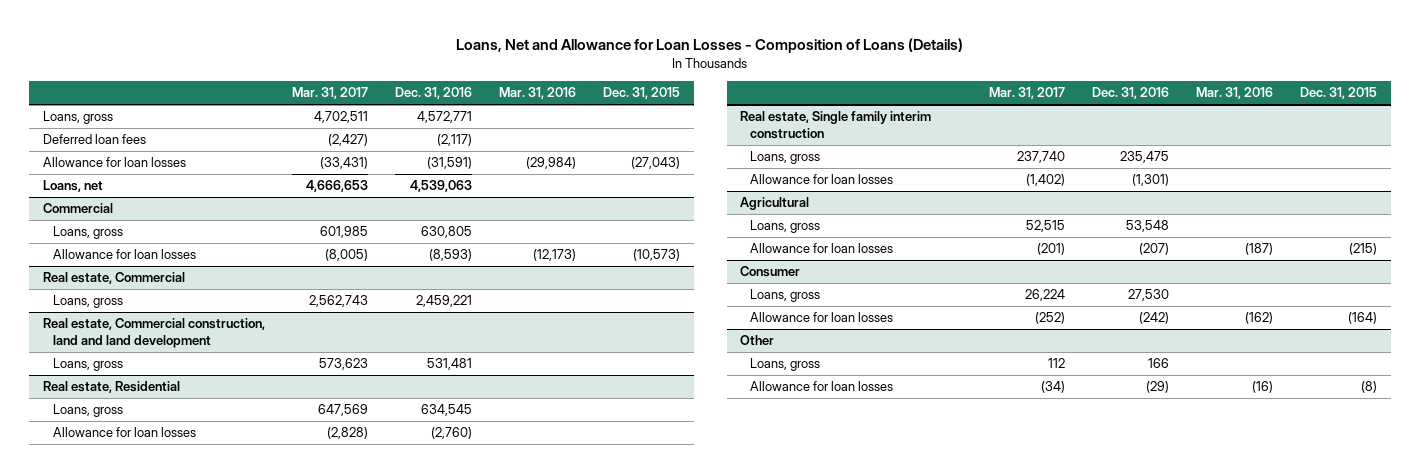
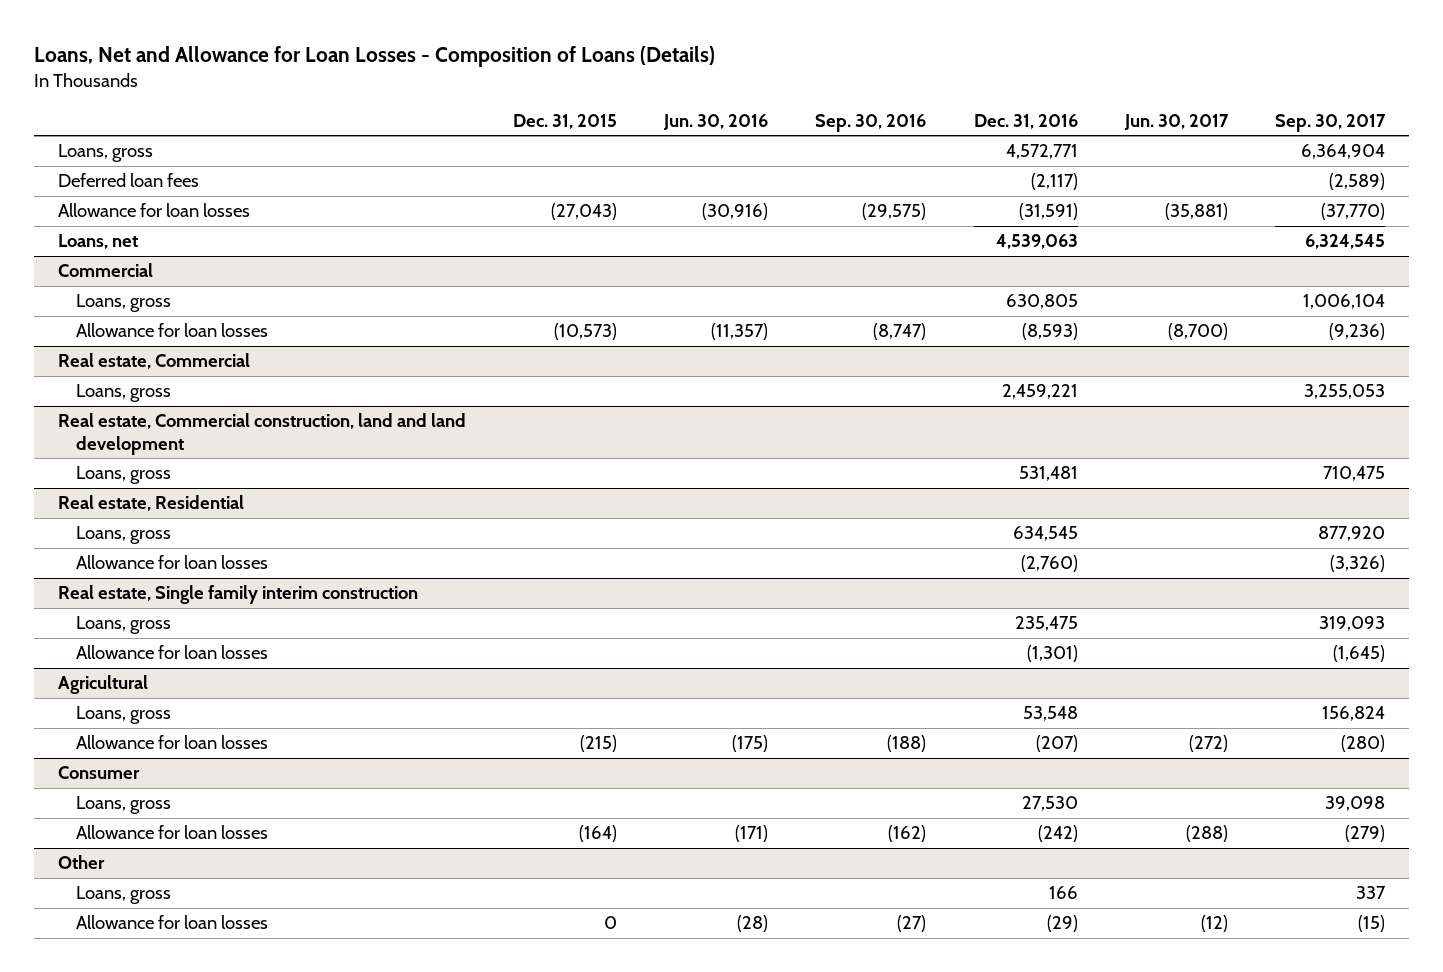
- | Mar. 31, 2017 | Dec. 31, 2016 | Mar. 31, 2016 | Dec. 31, 2015
+ | Dec. 31, 2015 | Jun. 30, 2016 | Sep. 30, 2016 | Dec. 31, 2016 | Jun. 30, 2017 | Sep. 30, 2017
@ Other
- Allowance for loan losses | (34) | (29) | (16) | (8)
+ Allowance for loan losses | 0 | (28) | (27) | (29) | (12) | (15)

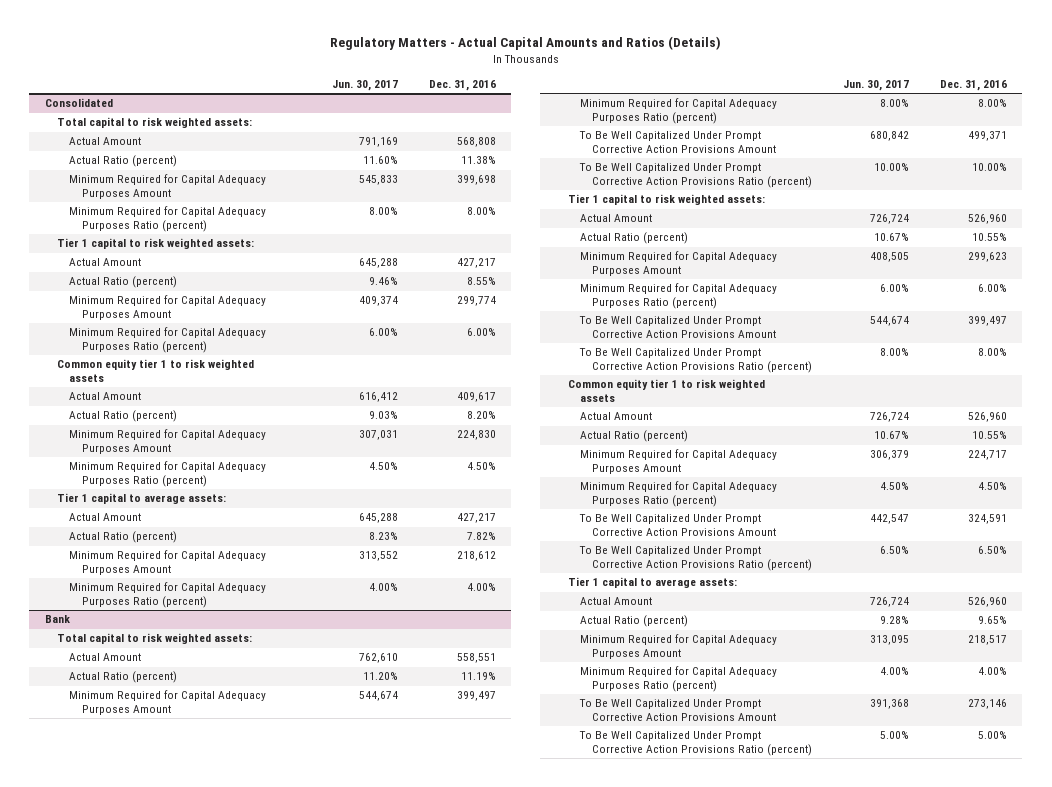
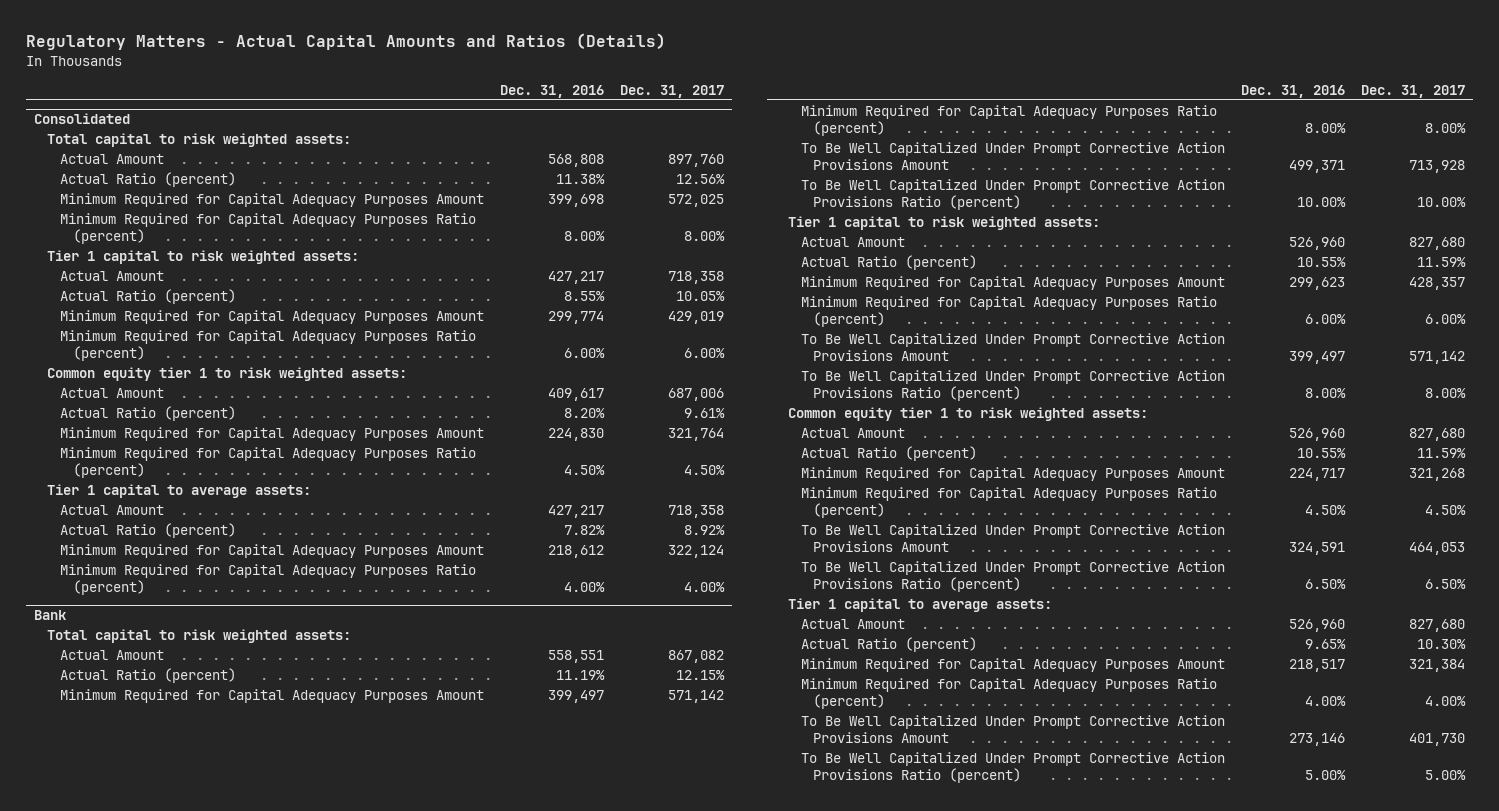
- | Jun. 30, 2017 | Dec. 31, 2016
+ | Dec. 31, 2016 | Dec. 31, 2017
@ Consolidated
- Common equity tier 1 to risk weighted assets
+ Common equity tier 1 to risk weighted assets:
@ Bank
- Common equity tier 1 to risk weighted assets
+ Common equity tier 1 to risk weighted assets:

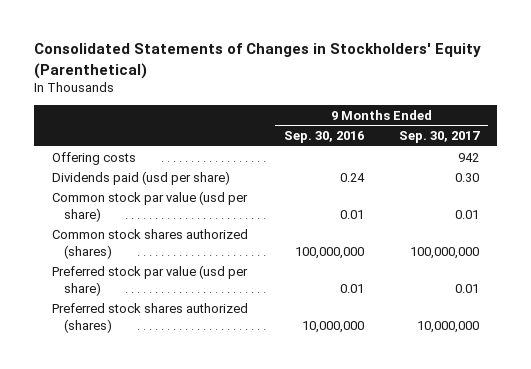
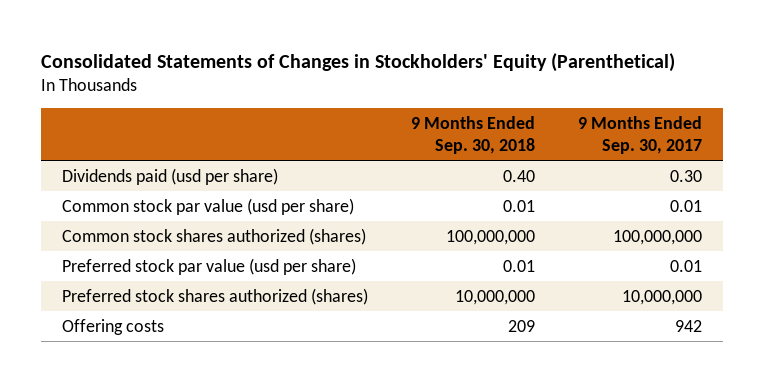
- | 9 Months Ended Sep. 30, 2016 | 9 Months Ended Sep. 30, 2017
+ | 9 Months Ended Sep. 30, 2018 | 9 Months Ended Sep. 30, 2017
moved down: Offering costs | 209 | 942

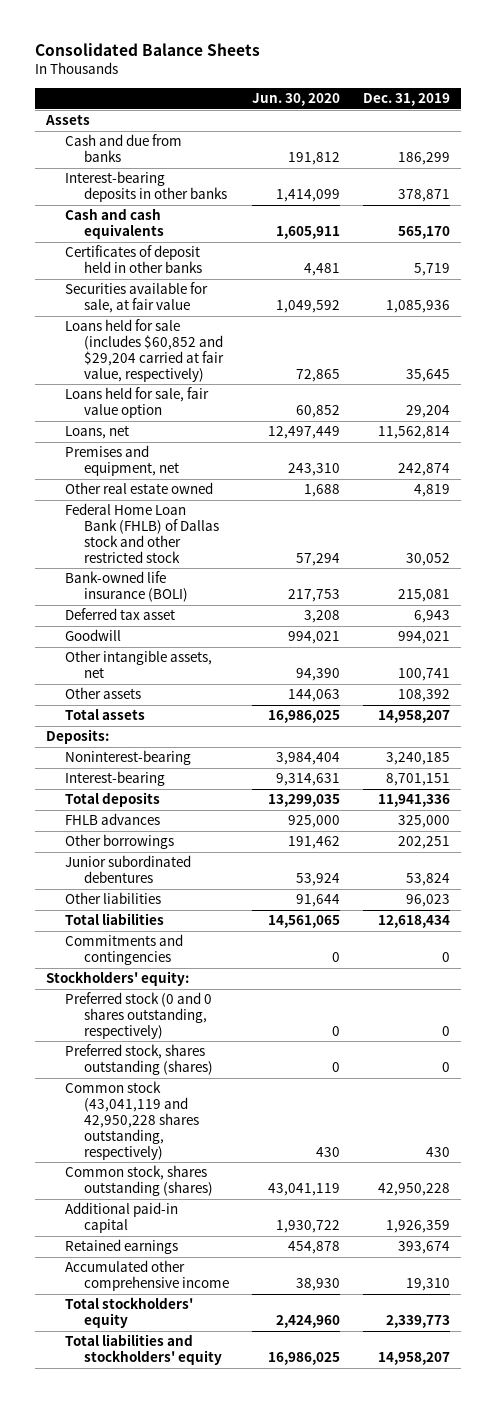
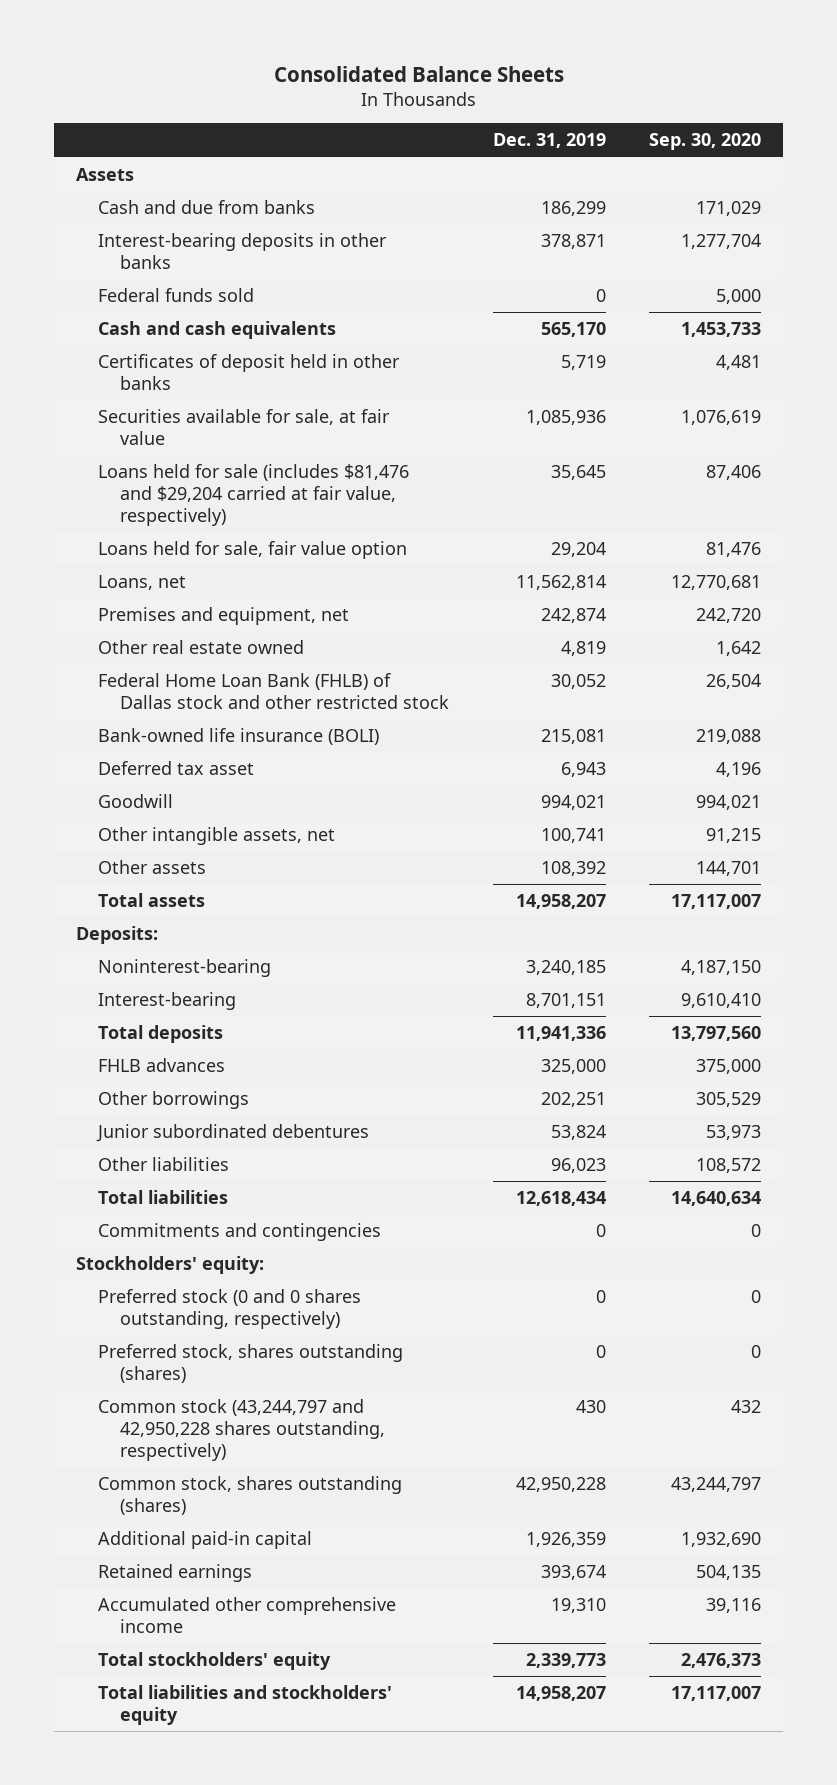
- | Jun. 30, 2020 | Dec. 31, 2019
+ | Dec. 31, 2019 | Sep. 30, 2020
+ Federal funds sold | 0 | 5,000
- Loans held for sale (includes $60,852 and $29,204 carried at fair value, respectively) | 72,865 | 35,645
+ Loans held for sale (includes $81,476 and $29,204 carried at fair value, respectively) | 35,645 | 87,406
- Common stock (43,041,119 and 42,950,228 shares outstanding, respectively) | 430 | 430
+ Common stock (43,244,797 and 42,950,228 shares outstanding, respectively) | 430 | 432

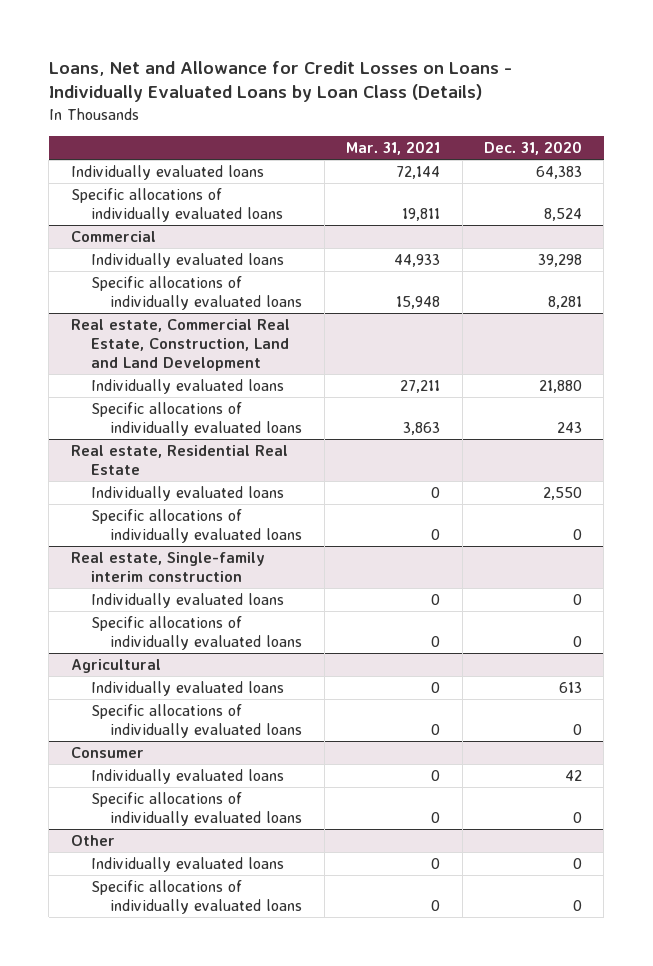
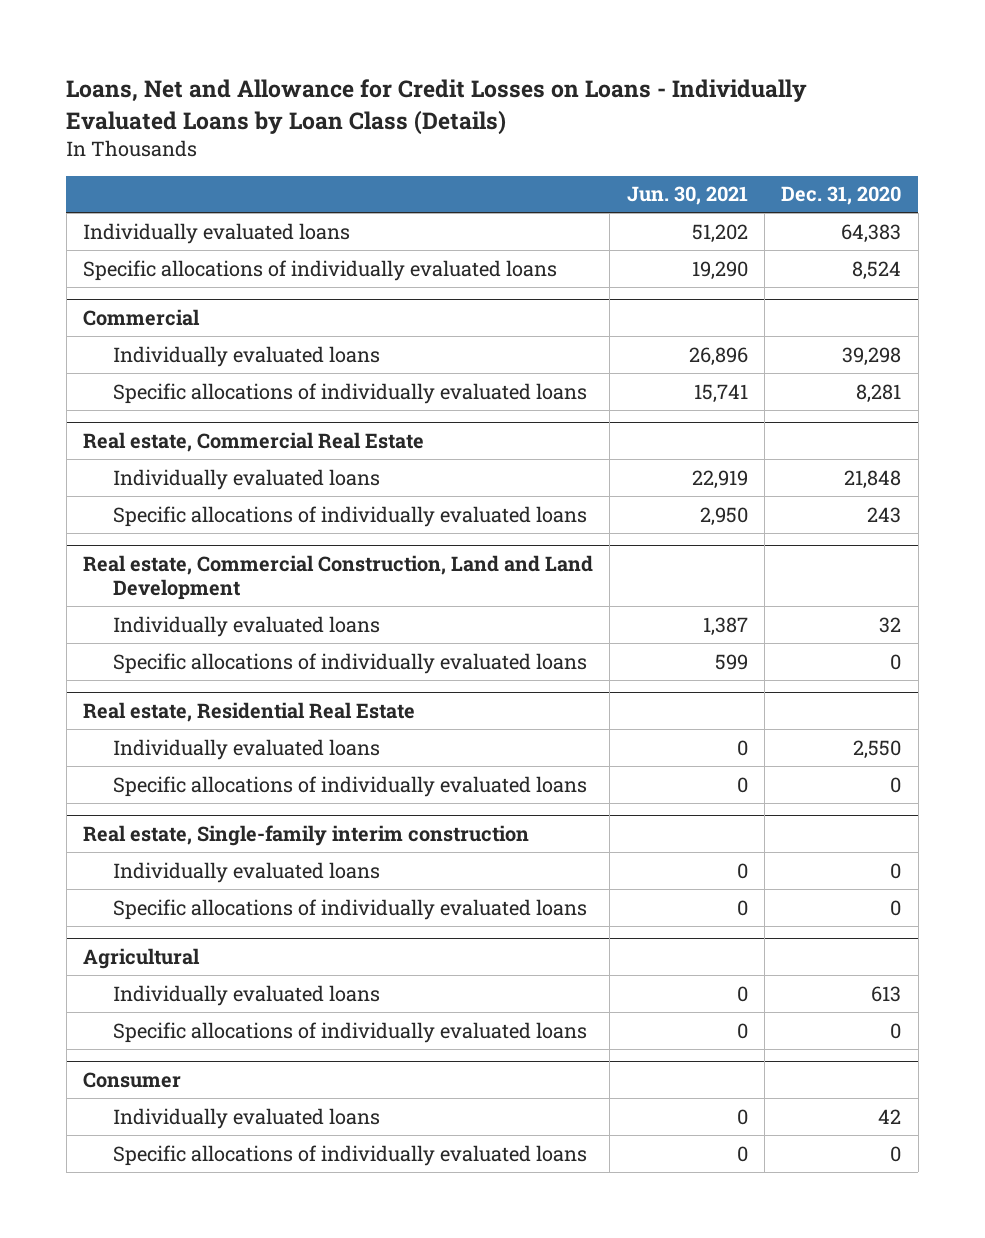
- | Mar. 31, 2021 | Dec. 31, 2020
+ | Jun. 30, 2021 | Dec. 31, 2020
- Real estate, Commercial Real Estate, Construction, Land and Land Development
- Individually evaluated loans | 27,211 | 21,880
+ Real estate, Commercial Real Estate
+ Individually evaluated loans | 22,919 | 21,848
+ Real estate, Commercial Construction, Land and Land Development
+ Individually evaluated loans | 1,387 | 32
+ Specific allocations of individually evaluated loans | 599 | 0
- Other
- Individually evaluated loans | 0 | 0
- Specific allocations of individually evaluated loans | 0 | 0

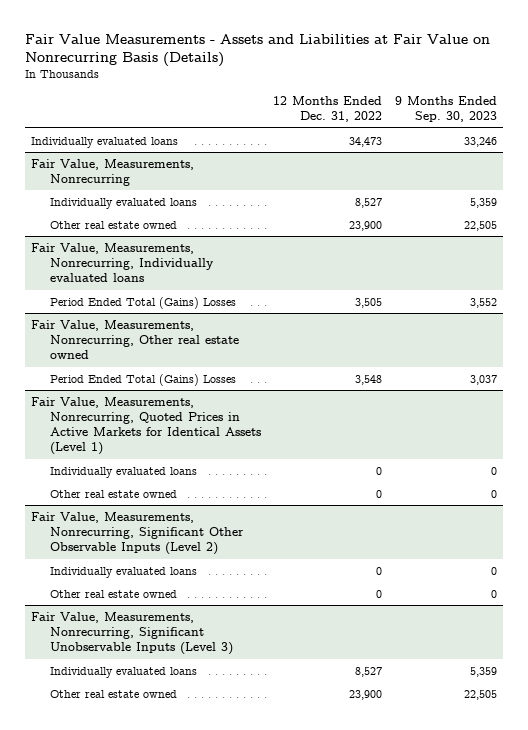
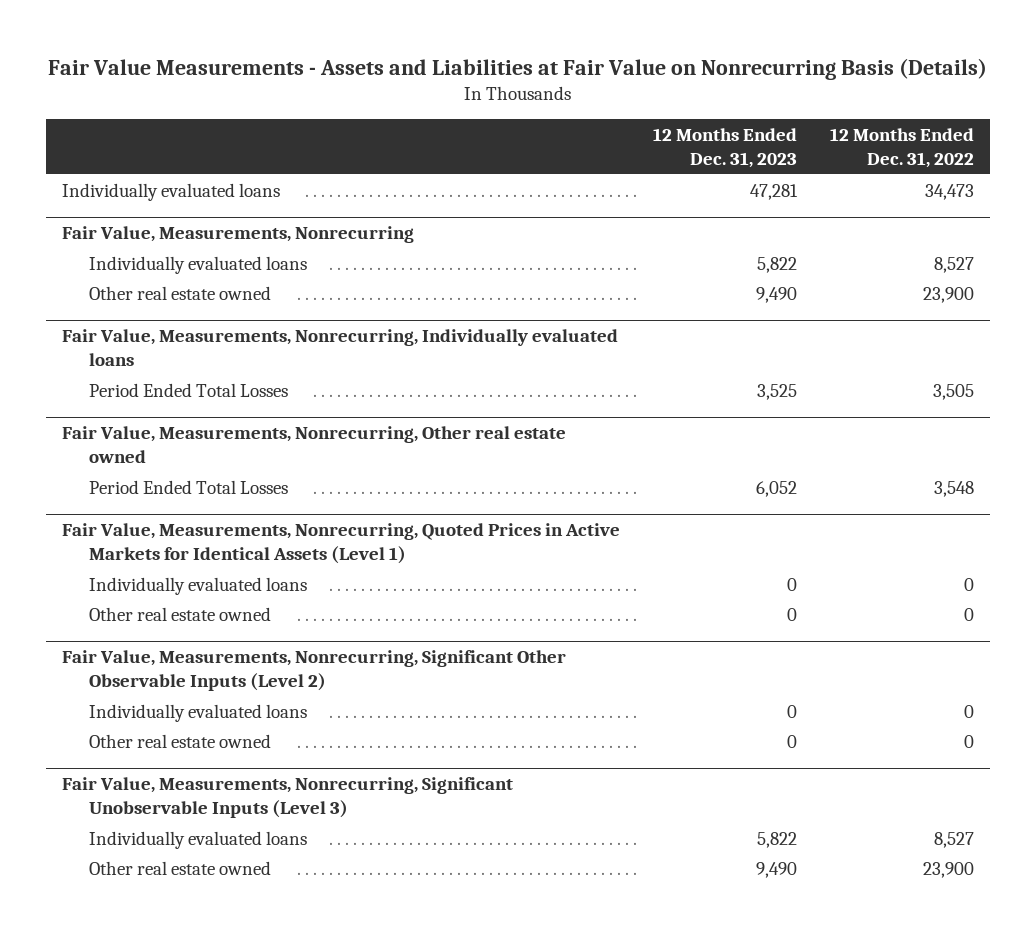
- | 12 Months Ended Dec. 31, 2022 | 9 Months Ended Sep. 30, 2023
+ | 12 Months Ended Dec. 31, 2023 | 12 Months Ended Dec. 31, 2022
@ Fair Value, Measurements, Nonrecurring, Individually evaluated loans
- Period Ended Total (Gains) Losses | 3,505 | 3,552
+ Period Ended Total Losses | 3,525 | 3,505
@ Fair Value, Measurements, Nonrecurring, Other real estate owned
- Period Ended Total (Gains) Losses | 3,548 | 3,037
+ Period Ended Total Losses | 6,052 | 3,548

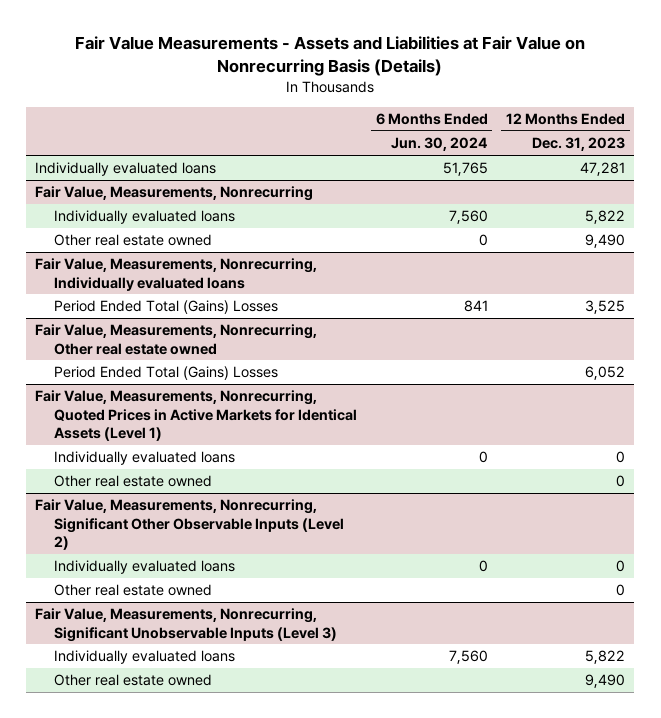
- | 12 Months Ended Dec. 31, 2023 | 12 Months Ended Dec. 31, 2022
+ | 6 Months Ended Jun. 30, 2024 | 12 Months Ended Dec. 31, 2023
@ Fair Value, Measurements, Nonrecurring, Individually evaluated loans
- Period Ended Total Losses | 3,525 | 3,505
+ Period Ended Total (Gains) Losses | 841 | 3,525
@ Fair Value, Measurements, Nonrecurring, Other real estate owned
- Period Ended Total Losses | 6,052 | 3,548
+ Period Ended Total (Gains) Losses | | 6,052

